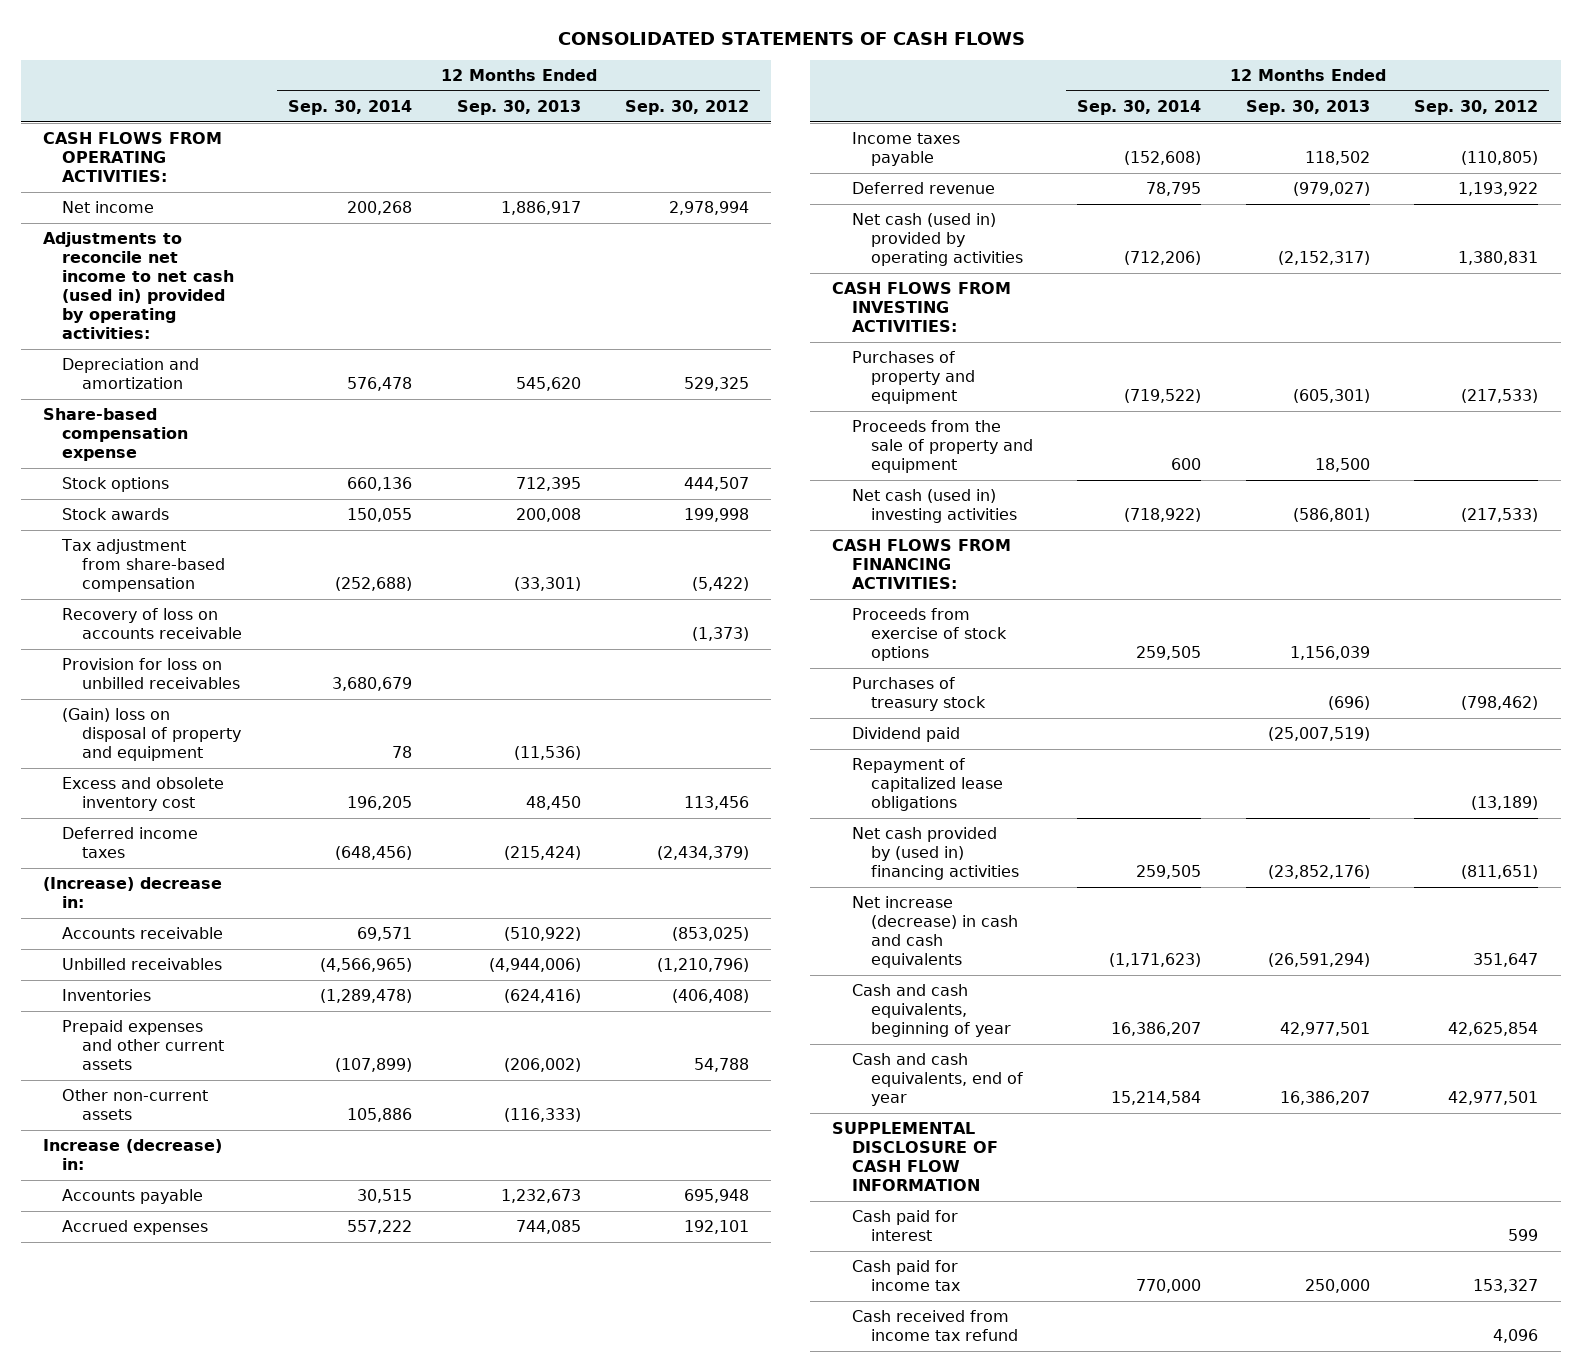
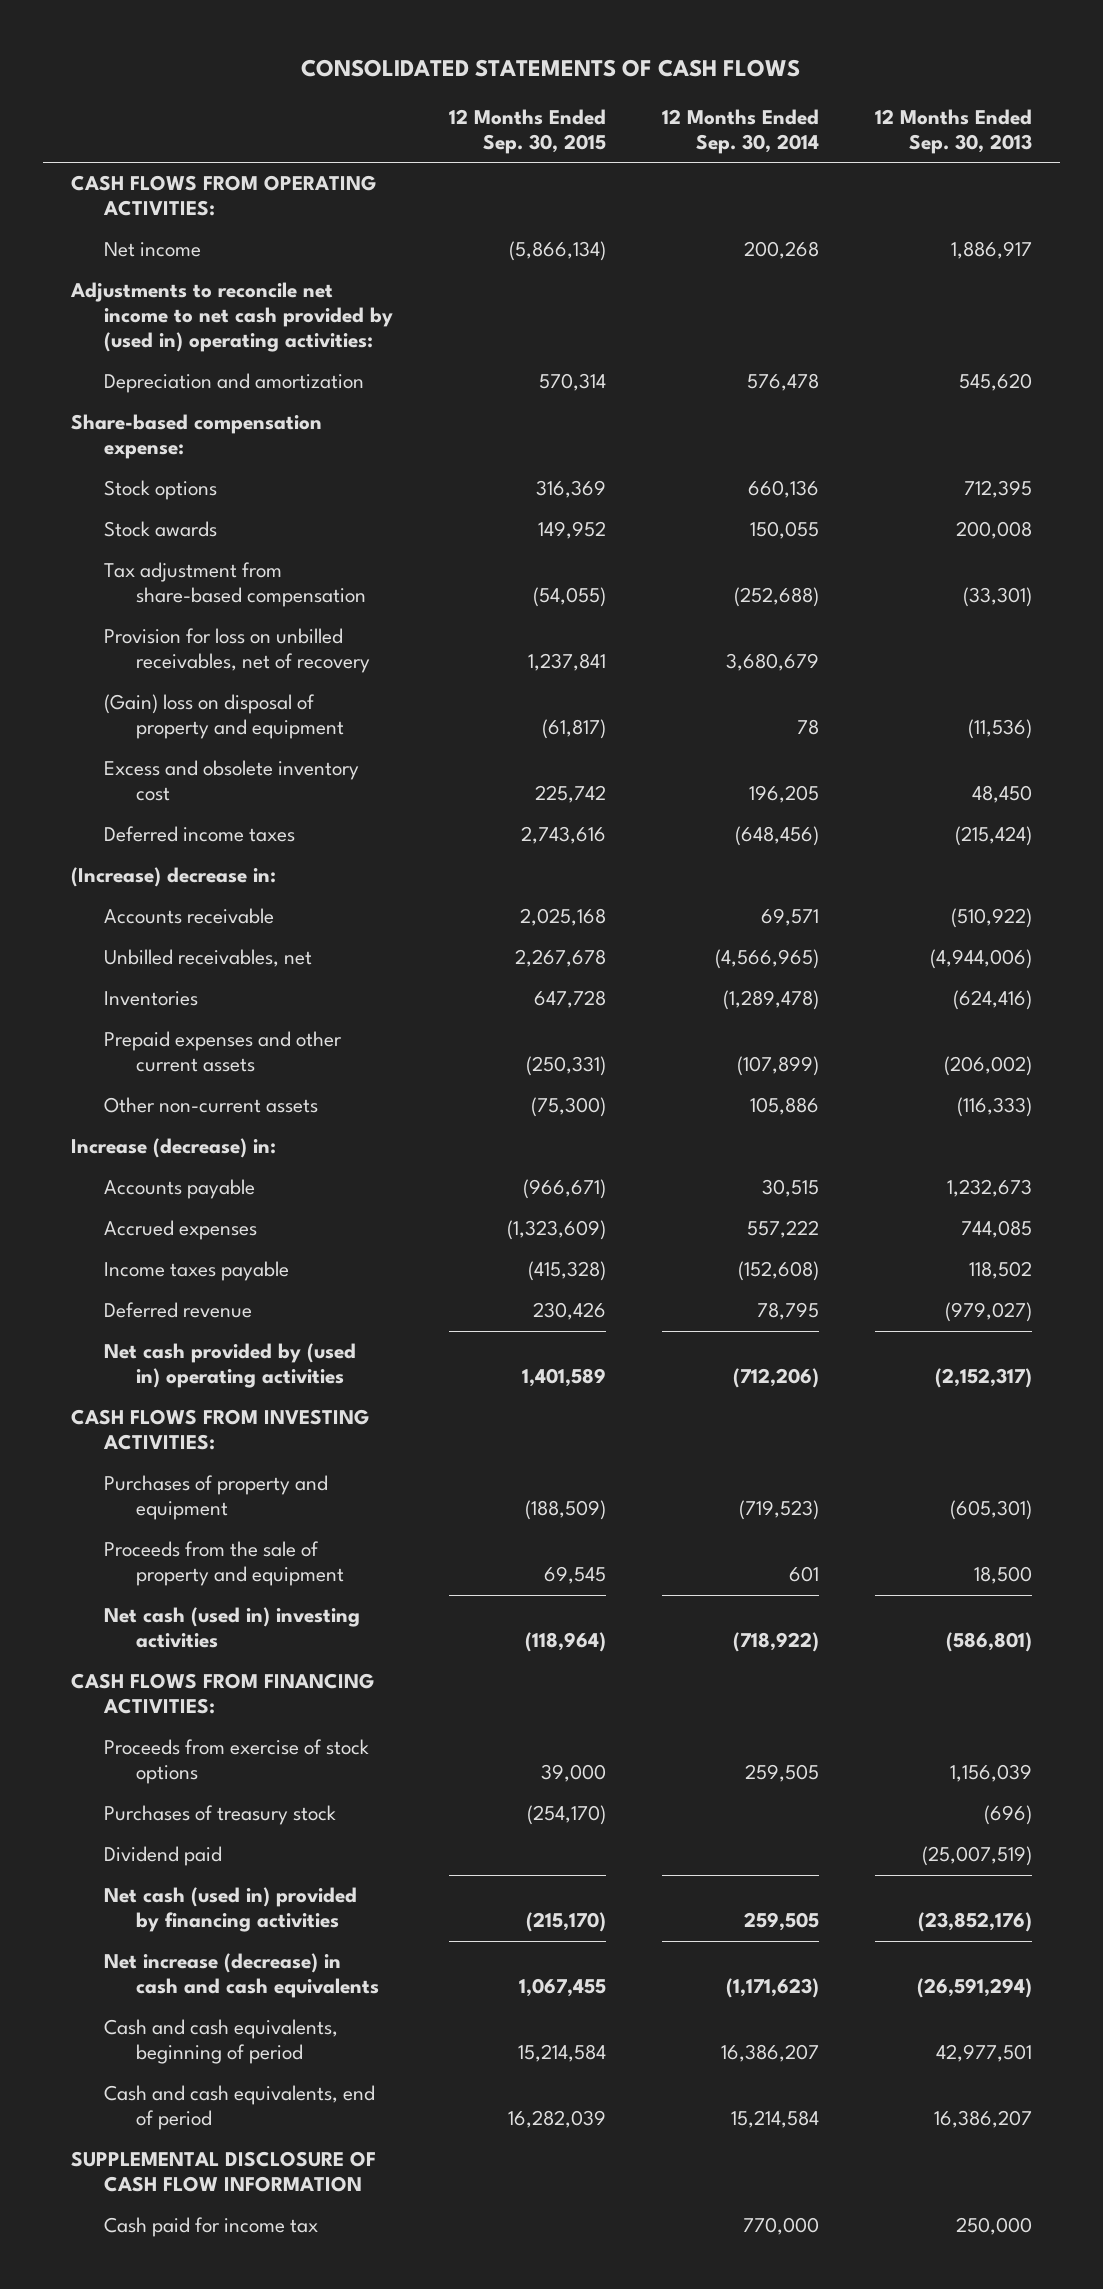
- | 12 Months Ended Sep. 30, 2014 | 12 Months Ended Sep. 30, 2013 | 12 Months Ended Sep. 30, 2012
+ | 12 Months Ended Sep. 30, 2015 | 12 Months Ended Sep. 30, 2014 | 12 Months Ended Sep. 30, 2013
- Adjustments to reconcile net income to net cash (used in) provided by operating activities:
+ Adjustments to reconcile net income to net cash provided by (used in) operating activities:
- Share-based compensation expense
+ Share-based compensation expense:
- Recovery of loss on accounts receivable | | | (1,373)
- Provision for loss on unbilled receivables | 3,680,679 | |
+ Provision for loss on unbilled receivables, net of recovery | 1,237,841 | 3,680,679 |
- Unbilled receivables | (4,566,965) | (4,944,006) | (1,210,796)
+ Unbilled receivables, net | 2,267,678 | (4,566,965) | (4,944,006)
- Net cash (used in) provided by operating activities | (712,206) | (2,152,317) | 1,380,831
+ Net cash provided by (used in) operating activities | 1,401,589 | (712,206) | (2,152,317)
- Purchases of property and equipment | (719,522) | (605,301) | (217,533)
- Proceeds from the sale of property and equipment | 600 | 18,500 |
+ Purchases of property and equipment | (188,509) | (719,523) | (605,301)
+ Proceeds from the sale of property and equipment | 69,545 | 601 | 18,500
- Repayment of capitalized lease obligations | | | (13,189)
- Net cash provided by (used in) financing activities | 259,505 | (23,852,176) | (811,651)
+ Net cash (used in) provided by financing activities | (215,170) | 259,505 | (23,852,176)
- Cash and cash equivalents, beginning of year | 16,386,207 | 42,977,501 | 42,625,854
- Cash and cash equivalents, end of year | 15,214,584 | 16,386,207 | 42,977,501
+ Cash and cash equivalents, beginning of period | 15,214,584 | 16,386,207 | 42,977,501
+ Cash and cash equivalents, end of period | 16,282,039 | 15,214,584 | 16,386,207
- Cash paid for interest | | | 599
- Cash received from income tax refund | | | 4,096

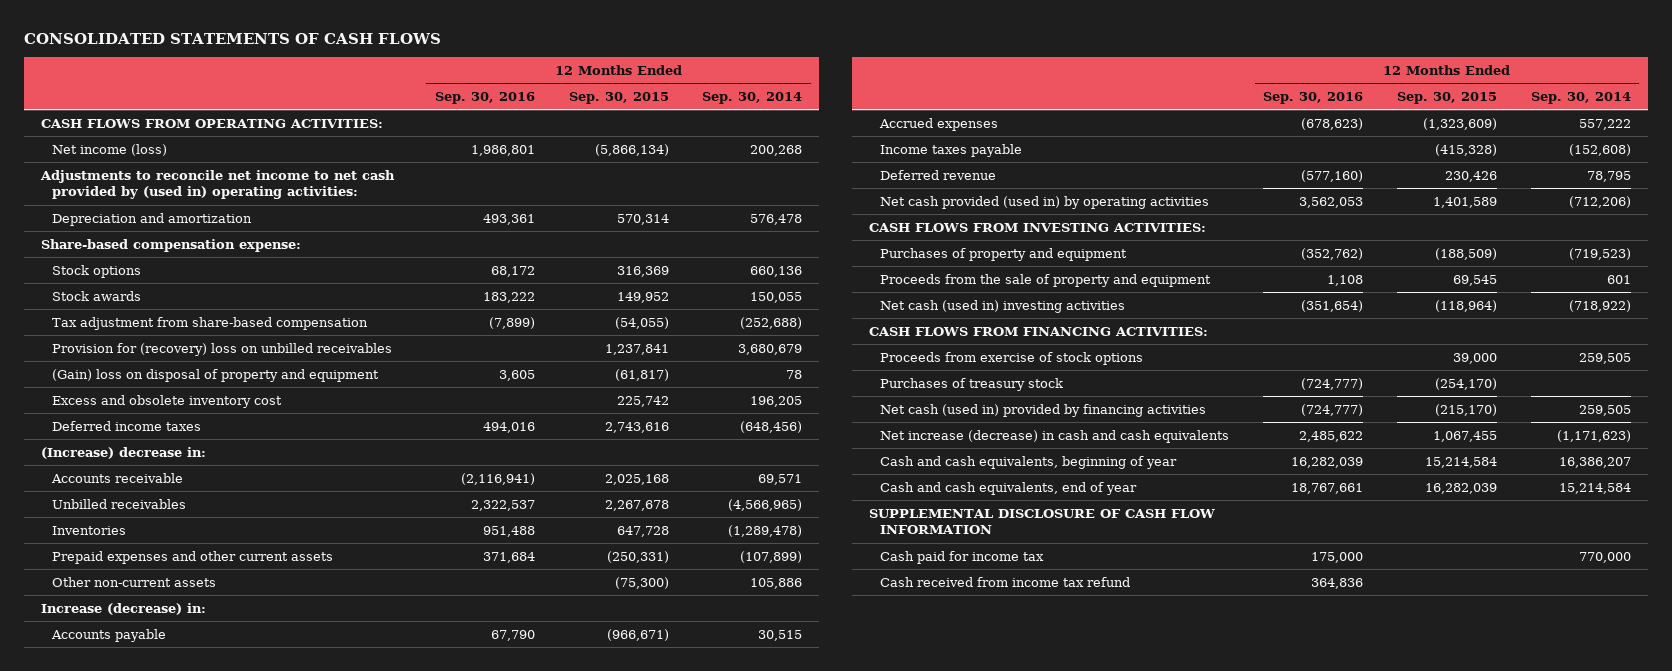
- | 12 Months Ended Sep. 30, 2015 | 12 Months Ended Sep. 30, 2014 | 12 Months Ended Sep. 30, 2013
+ | 12 Months Ended Sep. 30, 2016 | 12 Months Ended Sep. 30, 2015 | 12 Months Ended Sep. 30, 2014
- Net income | (5,866,134) | 200,268 | 1,886,917
+ Net income (loss) | 1,986,801 | (5,866,134) | 200,268
- Provision for loss on unbilled receivables, net of recovery | 1,237,841 | 3,680,679 |
+ Provision for (recovery) loss on unbilled receivables | | 1,237,841 | 3,680,679
- Unbilled receivables, net | 2,267,678 | (4,566,965) | (4,944,006)
+ Unbilled receivables | 2,322,537 | 2,267,678 | (4,566,965)
- Net cash provided by (used in) operating activities | 1,401,589 | (712,206) | (2,152,317)
+ Net cash provided (used in) by operating activities | 3,562,053 | 1,401,589 | (712,206)
- Dividend paid | | | (25,007,519)
- Cash and cash equivalents, beginning of period | 15,214,584 | 16,386,207 | 42,977,501
- Cash and cash equivalents, end of period | 16,282,039 | 15,214,584 | 16,386,207
+ Cash and cash equivalents, beginning of year | 16,282,039 | 15,214,584 | 16,386,207
+ Cash and cash equivalents, end of year | 18,767,661 | 16,282,039 | 15,214,584
+ Cash received from income tax refund | 364,836 | |

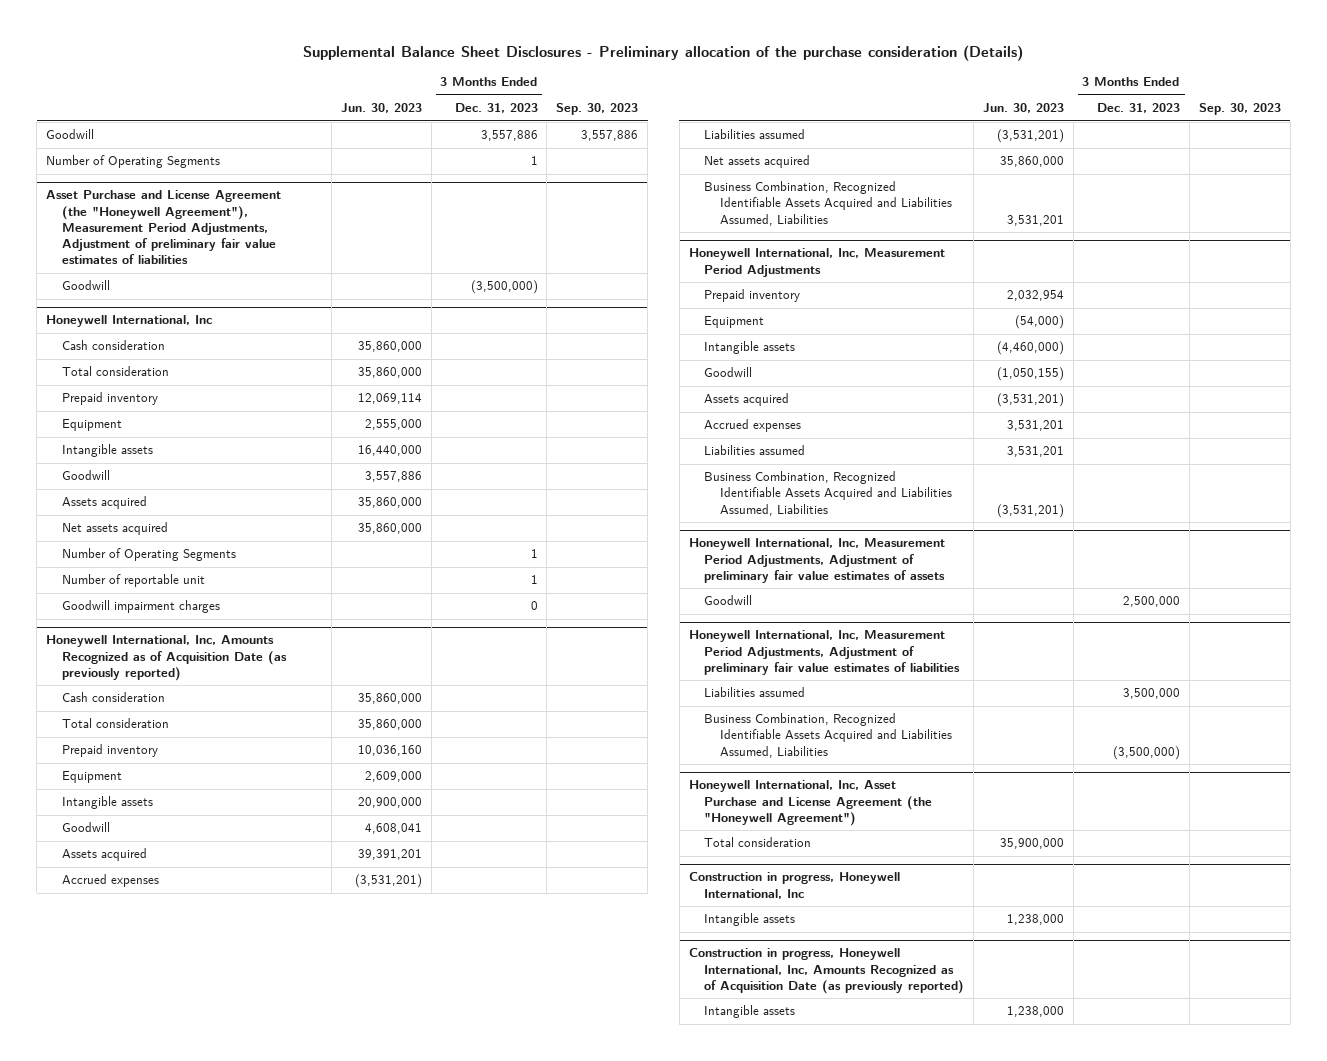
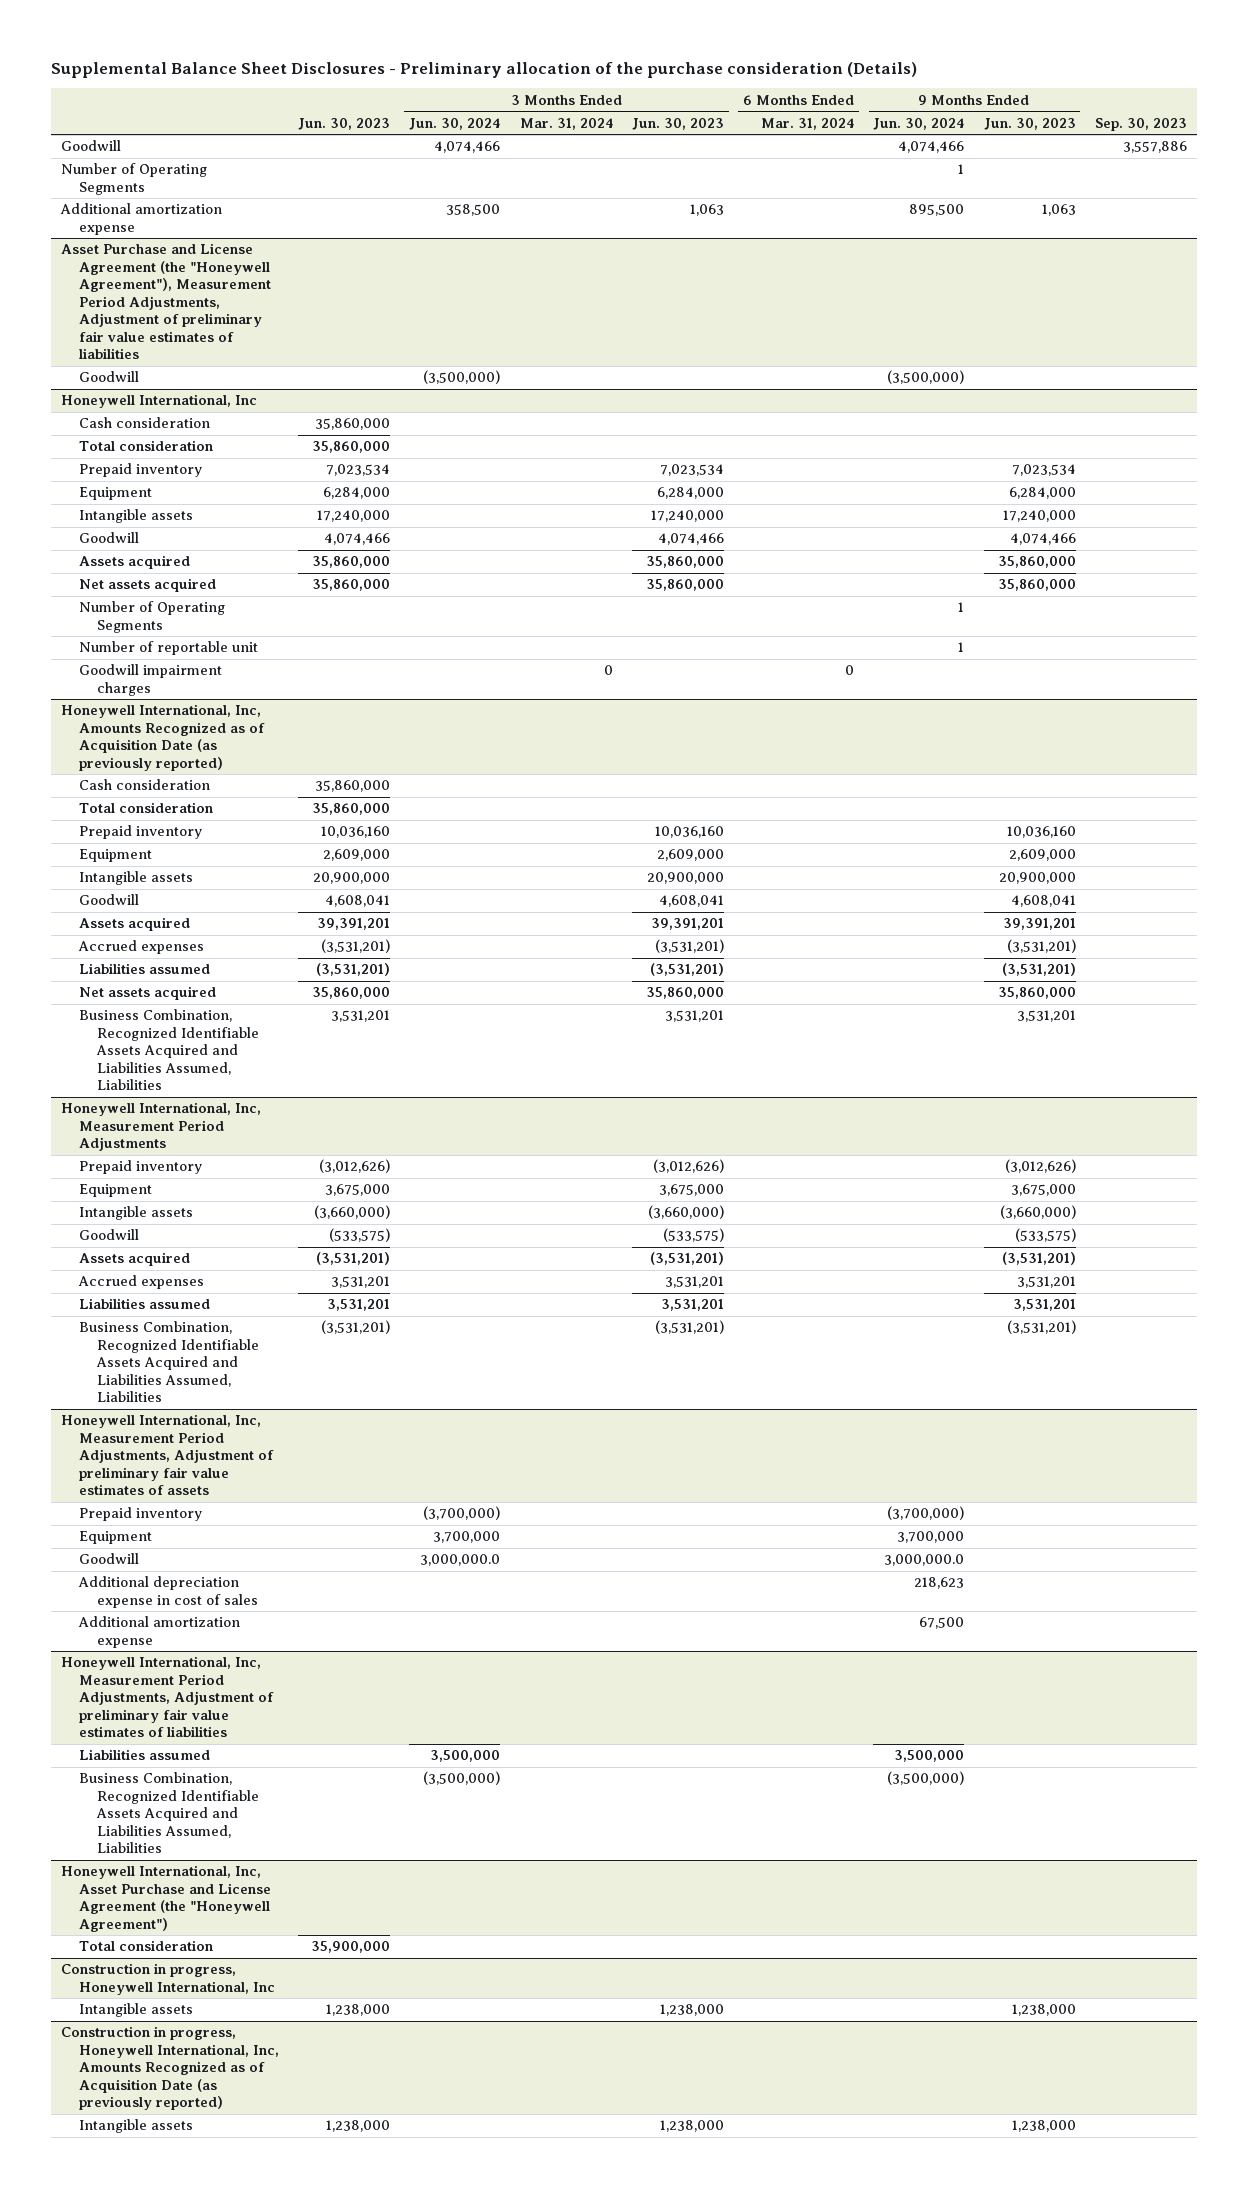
- | Jun. 30, 2023 | 3 Months Ended Dec. 31, 2023 | Sep. 30, 2023
+ | Jun. 30, 2023 | 3 Months Ended Jun. 30, 2024 | 3 Months Ended Mar. 31, 2024 | 3 Months Ended Jun. 30, 2023 | 6 Months Ended Mar. 31, 2024 | 9 Months Ended Jun. 30, 2024 | 9 Months Ended Jun. 30, 2023 | Sep. 30, 2023
+ Additional amortization expense | | 358,500 | | 1,063 | | 895,500 | 1,063 |
@ Honeywell International, Inc
- Prepaid inventory | 12,069,114 | |
- Equipment | 2,555,000 | |
- Intangible assets | 16,440,000 | |
- Goodwill | 3,557,886 | |
+ Prepaid inventory | 7,023,534 | | | 7,023,534 | | | 7,023,534 |
+ Equipment | 6,284,000 | | | 6,284,000 | | | 6,284,000 |
+ Intangible assets | 17,240,000 | | | 17,240,000 | | | 17,240,000 |
+ Goodwill | 4,074,466 | | | 4,074,466 | | | 4,074,466 |
@ Honeywell International, Inc, Measurement Period Adjustments
- Prepaid inventory | 2,032,954 | |
- Equipment | (54,000) | |
- Intangible assets | (4,460,000) | |
- Goodwill | (1,050,155) | |
+ Prepaid inventory | (3,012,626) | | | (3,012,626) | | | (3,012,626) |
+ Equipment | 3,675,000 | | | 3,675,000 | | | 3,675,000 |
+ Intangible assets | (3,660,000) | | | (3,660,000) | | | (3,660,000) |
+ Goodwill | (533,575) | | | (533,575) | | | (533,575) |
@ Honeywell International, Inc, Measurement Period Adjustments, Adjustment of preliminary fair value estimates of assets
+ Prepaid inventory | | (3,700,000) | | | | (3,700,000) | |
+ Equipment | | 3,700,000 | | | | 3,700,000 | |
+ Additional depreciation expense in cost of sales | | | | | | 218,623 | |
+ Additional amortization expense | | | | | | 67,500 | |

